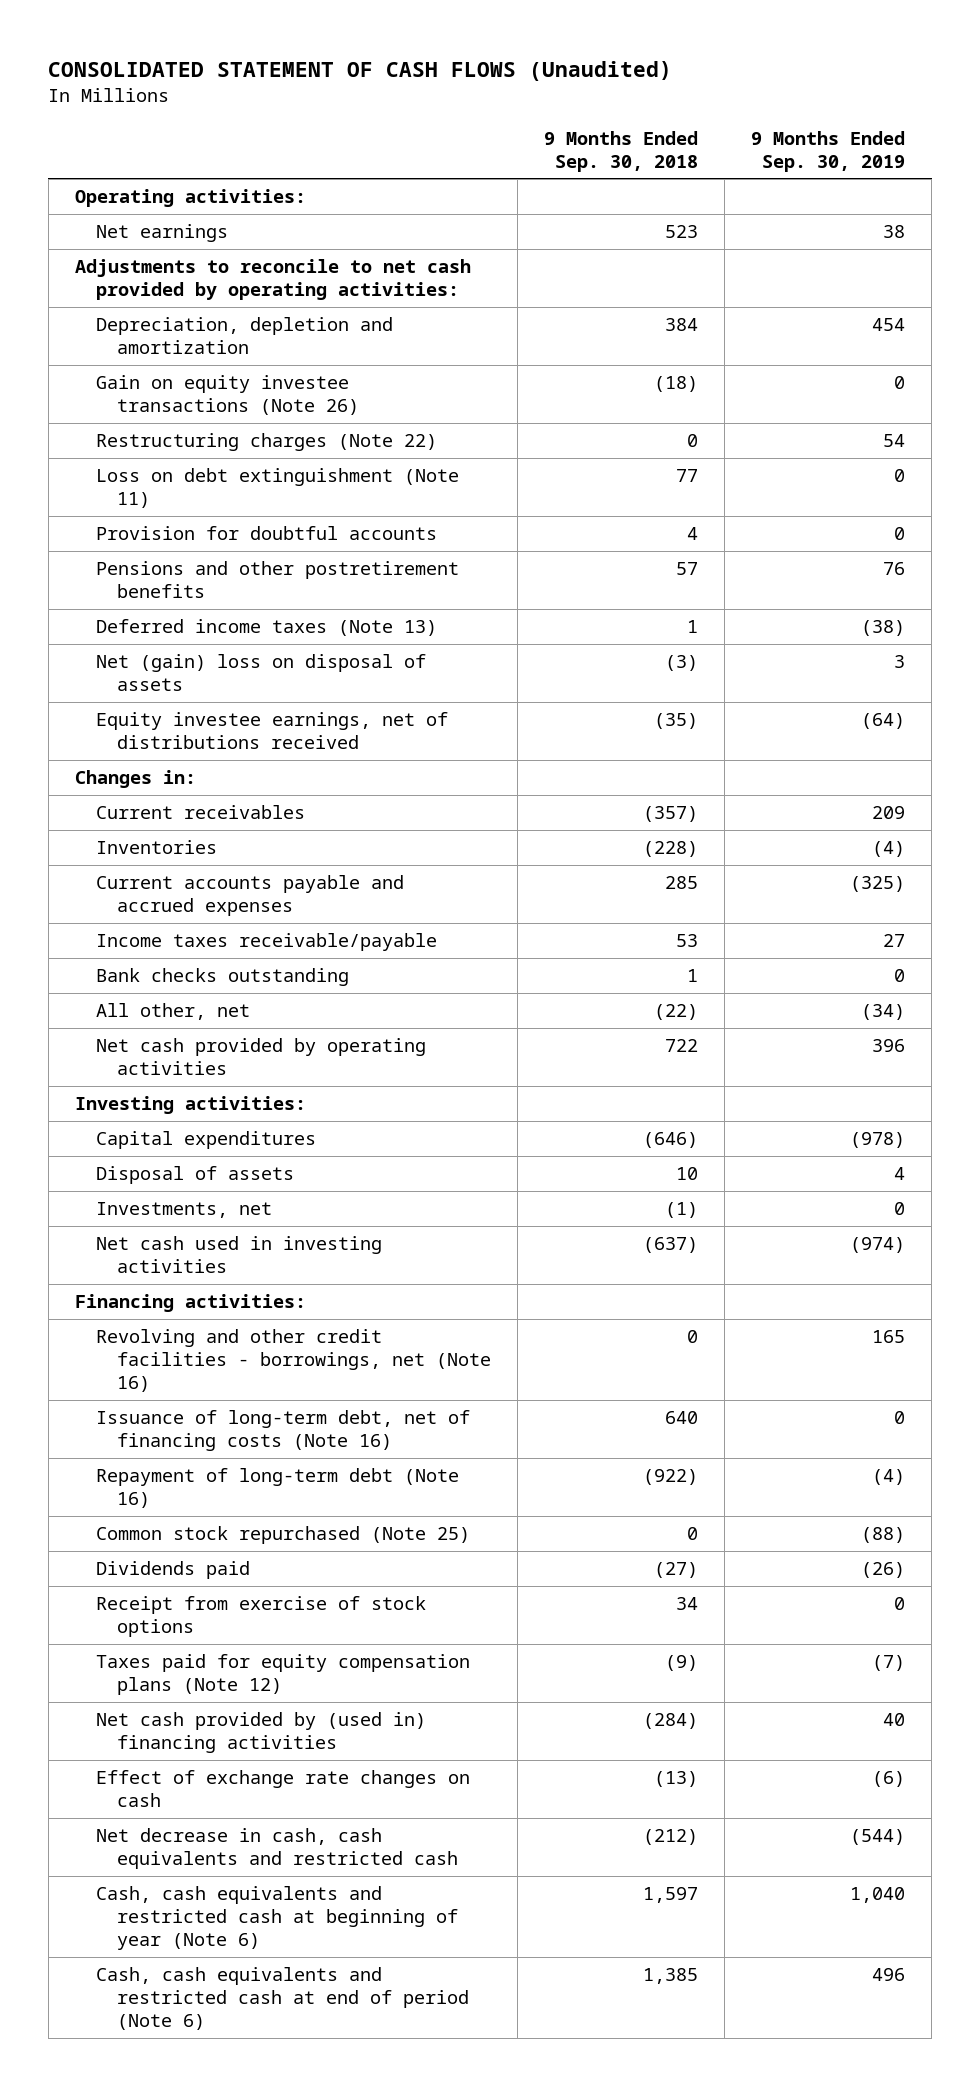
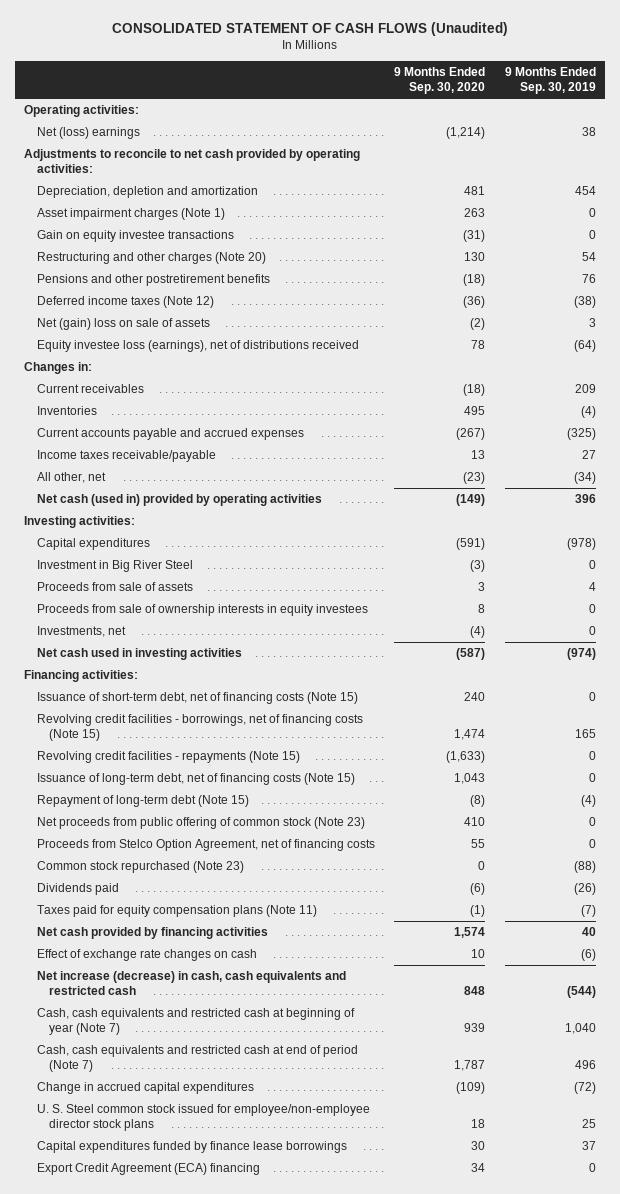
- | 9 Months Ended Sep. 30, 2018 | 9 Months Ended Sep. 30, 2019
+ | 9 Months Ended Sep. 30, 2020 | 9 Months Ended Sep. 30, 2019
- Net earnings | 523 | 38
+ Net (loss) earnings | (1,214) | 38
- Gain on equity investee transactions (Note 26) | (18) | 0
- Restructuring charges (Note 22) | 0 | 54
- Loss on debt extinguishment (Note 11) | 77 | 0
- Provision for doubtful accounts | 4 | 0
+ Asset impairment charges (Note 1) | 263 | 0
+ Gain on equity investee transactions | (31) | 0
+ Restructuring and other charges (Note 20) | 130 | 54
- Deferred income taxes (Note 13) | 1 | (38)
- Net (gain) loss on disposal of assets | (3) | 3
- Equity investee earnings, net of distributions received | (35) | (64)
+ Deferred income taxes (Note 12) | (36) | (38)
+ Net (gain) loss on sale of assets | (2) | 3
+ Equity investee loss (earnings), net of distributions received | 78 | (64)
- Bank checks outstanding | 1 | 0
- Net cash provided by operating activities | 722 | 396
+ Net cash (used in) provided by operating activities | (149) | 396
- Disposal of assets | 10 | 4
+ Investment in Big River Steel | (3) | 0
+ Proceeds from sale of assets | 3 | 4
+ Proceeds from sale of ownership interests in equity investees | 8 | 0
- Revolving and other credit facilities - borrowings, net (Note 16) | 0 | 165
- Issuance of long-term debt, net of financing costs (Note 16) | 640 | 0
- Repayment of long-term debt (Note 16) | (922) | (4)
- Common stock repurchased (Note 25) | 0 | (88)
+ Issuance of short-term debt, net of financing costs (Note 15) | 240 | 0
+ Revolving credit facilities - borrowings, net of financing costs (Note 15) | 1,474 | 165
+ Revolving credit facilities - repayments (Note 15) | (1,633) | 0
+ Issuance of long-term debt, net of financing costs (Note 15) | 1,043 | 0
+ Repayment of long-term debt (Note 15) | (8) | (4)
+ Net proceeds from public offering of common stock (Note 23) | 410 | 0
+ Proceeds from Stelco Option Agreement, net of financing costs | 55 | 0
+ Common stock repurchased (Note 23) | 0 | (88)
- Receipt from exercise of stock options | 34 | 0
- Taxes paid for equity compensation plans (Note 12) | (9) | (7)
- Net cash provided by (used in) financing activities | (284) | 40
+ Taxes paid for equity compensation plans (Note 11) | (1) | (7)
+ Net cash provided by financing activities | 1,574 | 40
- Net decrease in cash, cash equivalents and restricted cash | (212) | (544)
- Cash, cash equivalents and restricted cash at beginning of year (Note 6) | 1,597 | 1,040
- Cash, cash equivalents and restricted cash at end of period (Note 6) | 1,385 | 496
+ Net increase (decrease) in cash, cash equivalents and restricted cash | 848 | (544)
+ Cash, cash equivalents and restricted cash at beginning of year (Note 7) | 939 | 1,040
+ Cash, cash equivalents and restricted cash at end of period (Note 7) | 1,787 | 496
+ Change in accrued capital expenditures | (109) | (72)
+ U. S. Steel common stock issued for employee/non-employee director stock plans | 18 | 25
+ Capital expenditures funded by finance lease borrowings | 30 | 37
+ Export Credit Agreement (ECA) financing | 34 | 0

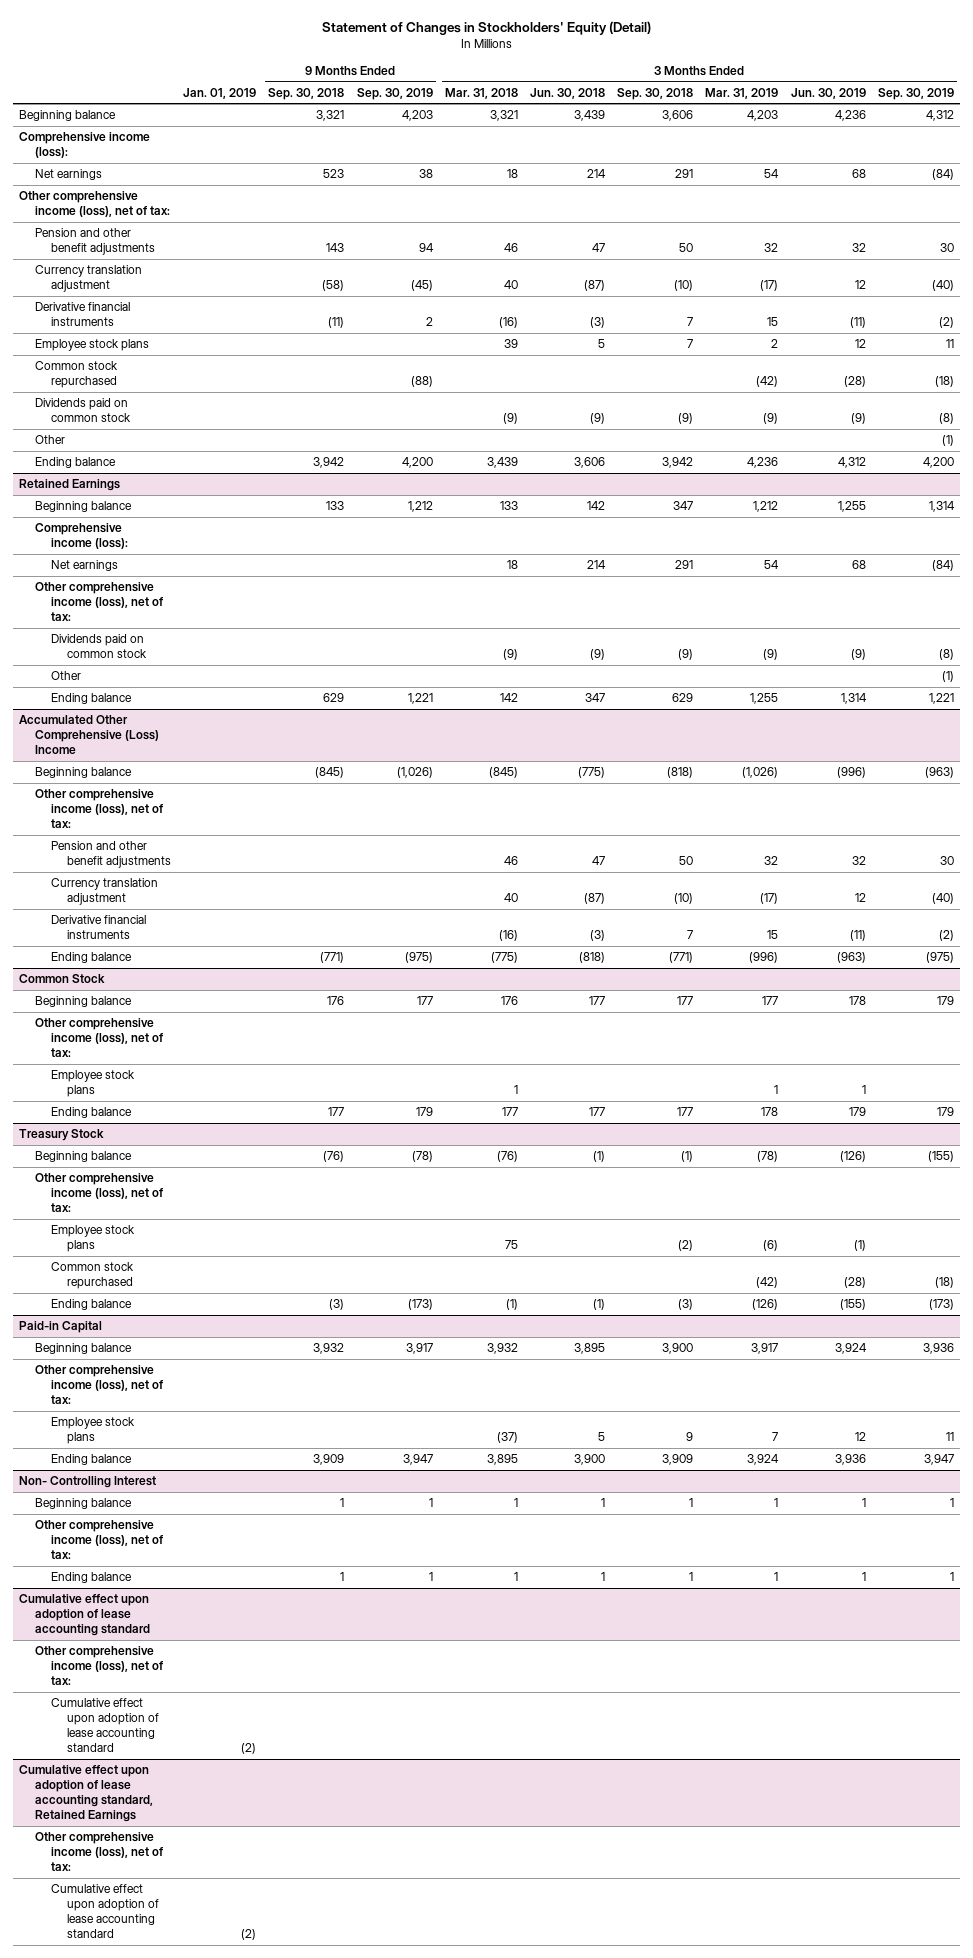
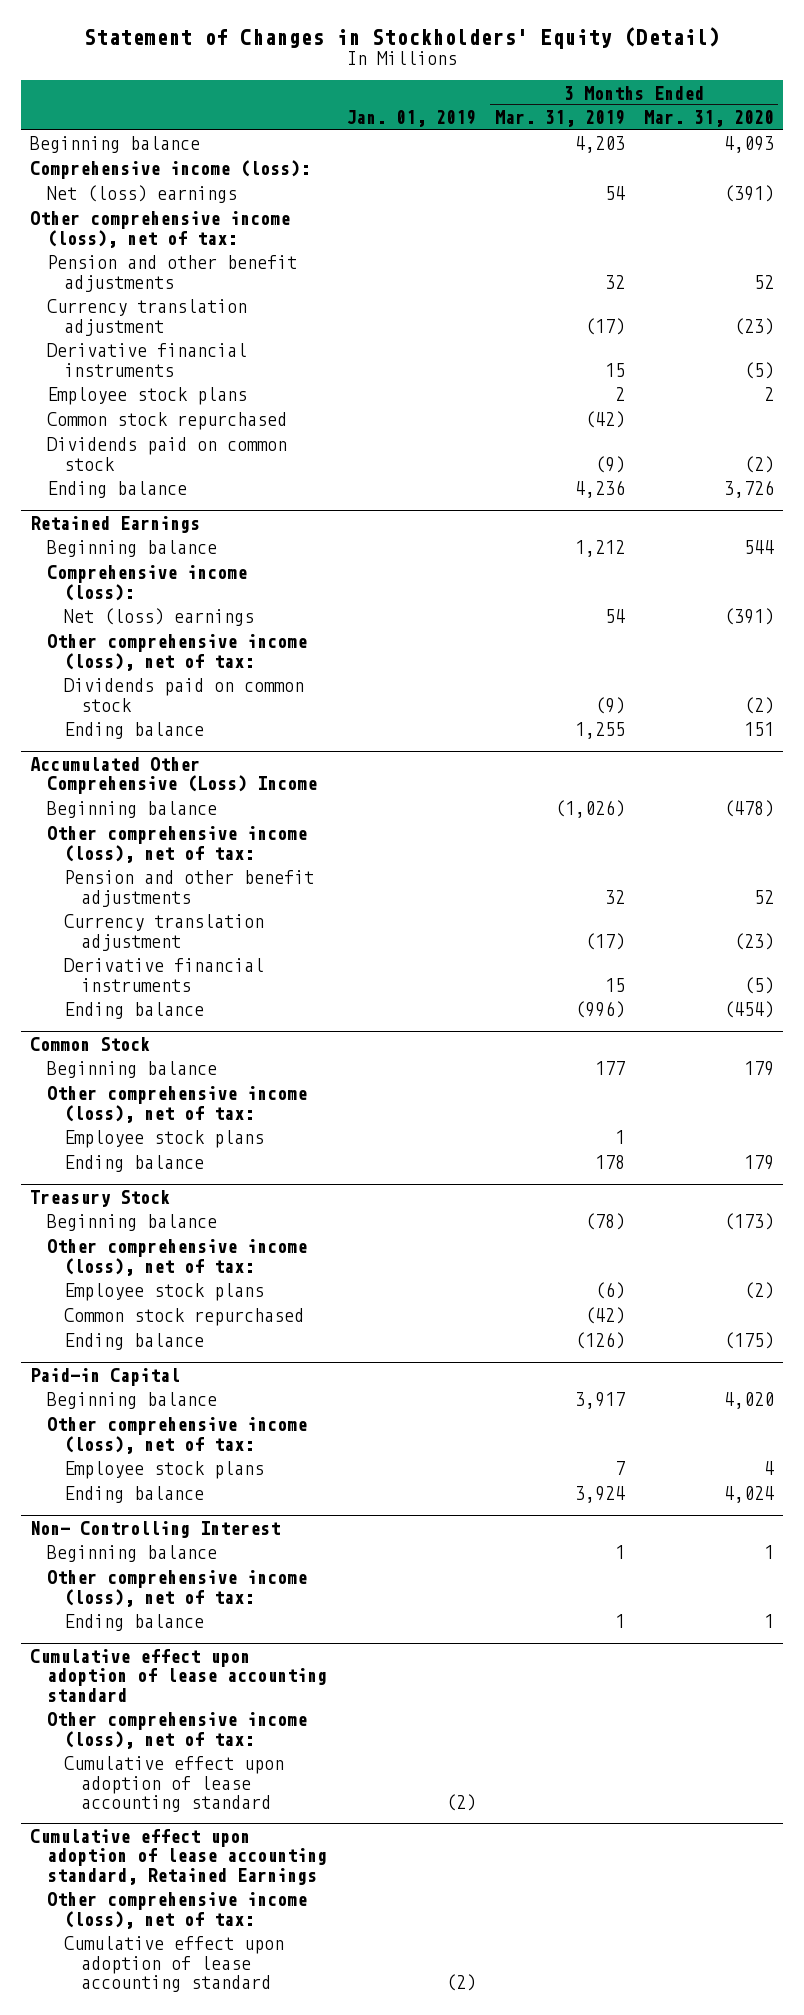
- | Jan. 01, 2019 | 9 Months Ended Sep. 30, 2018 | 9 Months Ended Sep. 30, 2019 | 3 Months Ended Mar. 31, 2018 | 3 Months Ended Jun. 30, 2018 | 3 Months Ended Sep. 30, 2018 | 3 Months Ended Mar. 31, 2019 | 3 Months Ended Jun. 30, 2019 | 3 Months Ended Sep. 30, 2019
+ | Jan. 01, 2019 | 3 Months Ended Mar. 31, 2019 | 3 Months Ended Mar. 31, 2020
- Net earnings | | 523 | 38 | 18 | 214 | 291 | 54 | 68 | (84)
+ Net (loss) earnings | | 54 | (391)
- Other | | | | | | | | | (1)
@ Retained Earnings
- Net earnings | | | | 18 | 214 | 291 | 54 | 68 | (84)
+ Net (loss) earnings | | 54 | (391)
- Other | | | | | | | | | (1)

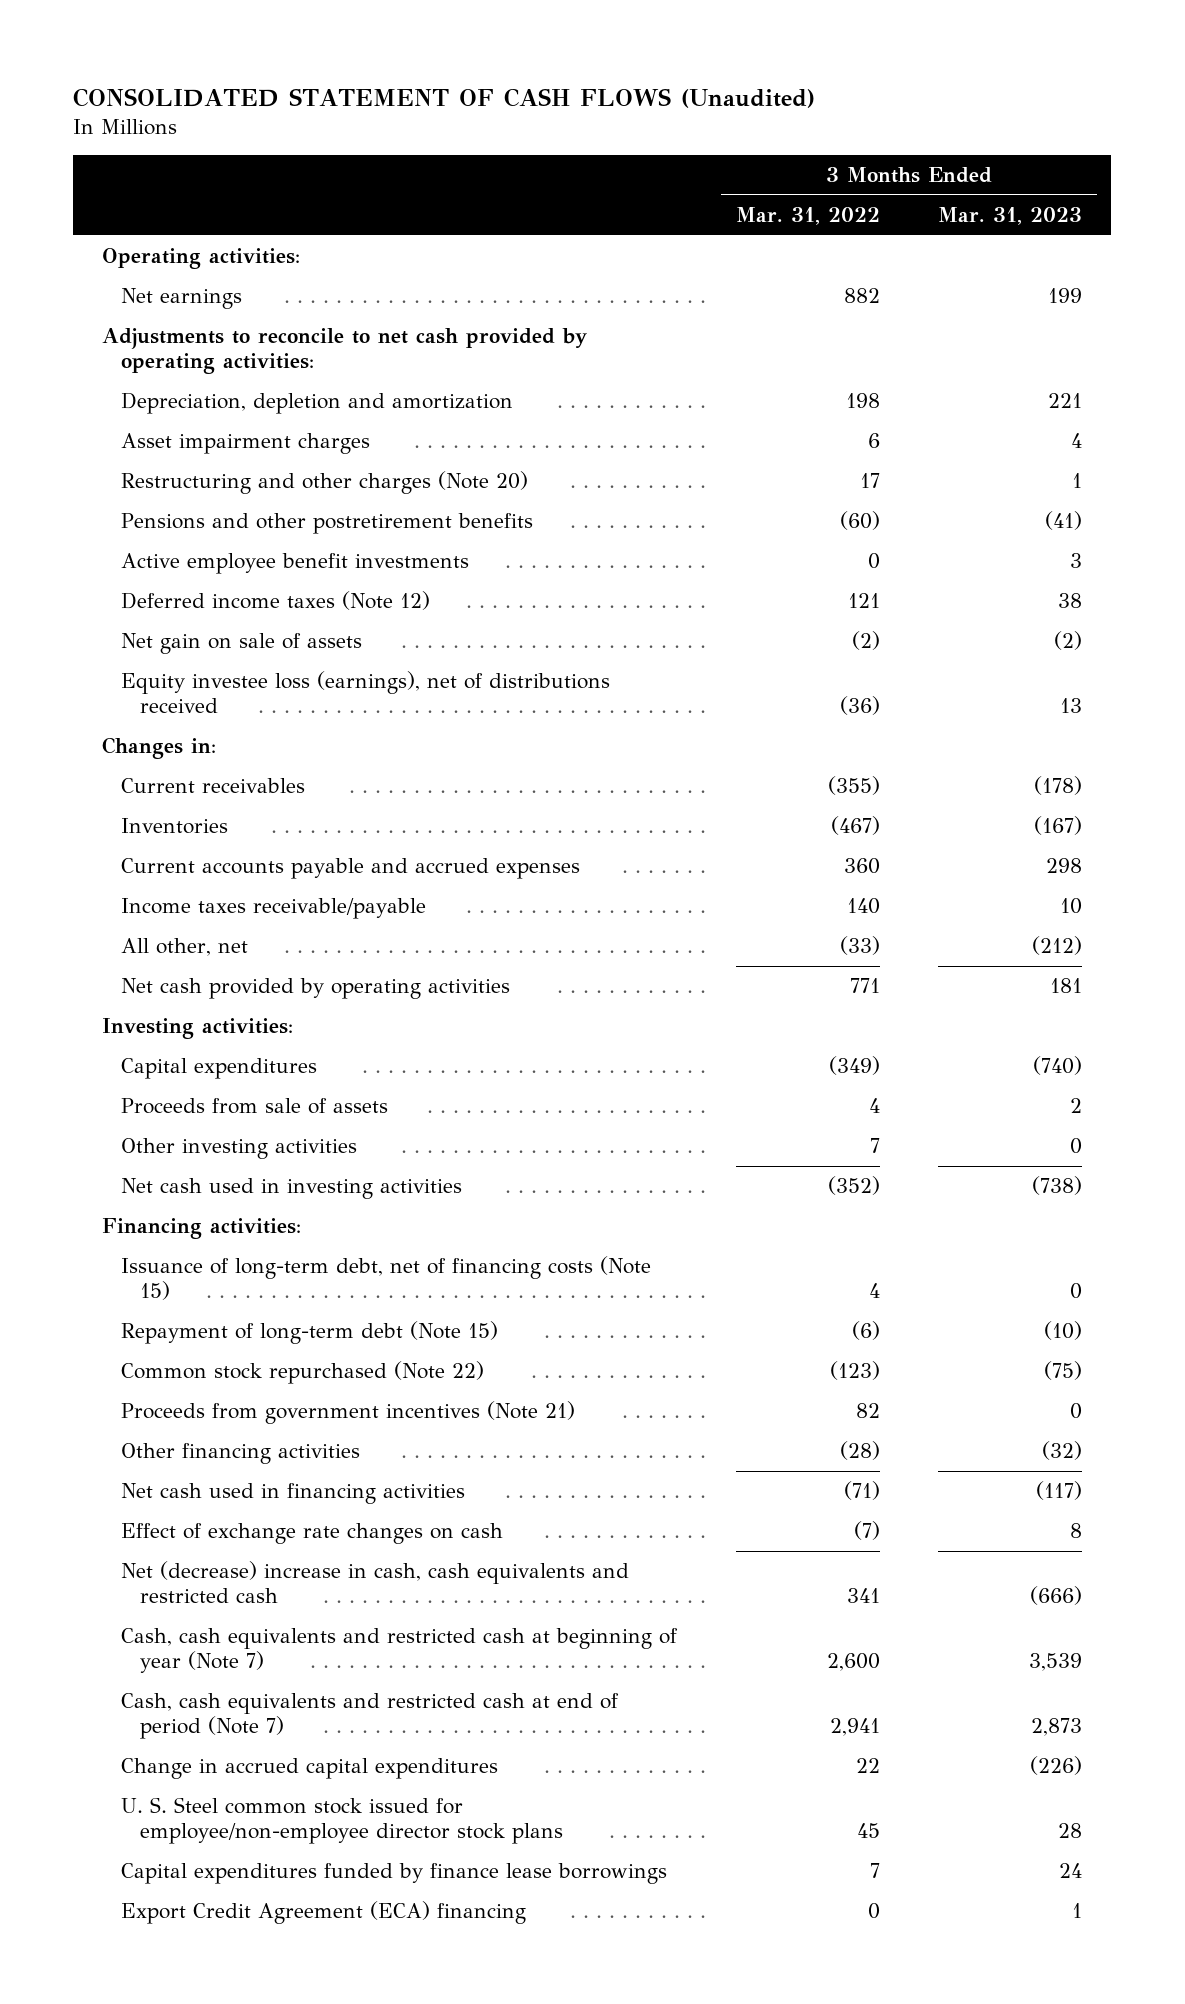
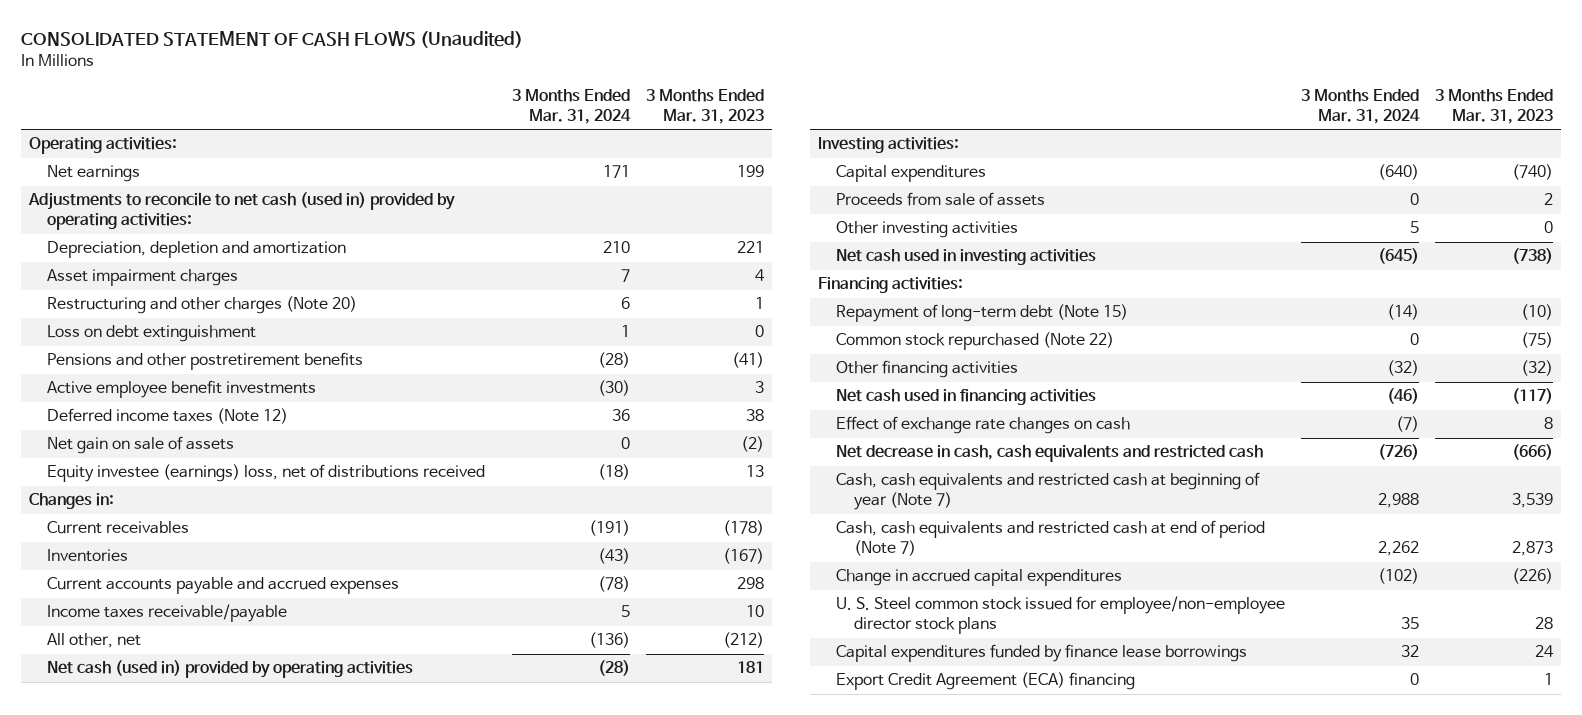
- | 3 Months Ended Mar. 31, 2022 | 3 Months Ended Mar. 31, 2023
+ | 3 Months Ended Mar. 31, 2024 | 3 Months Ended Mar. 31, 2023
- Adjustments to reconcile to net cash provided by operating activities:
+ Adjustments to reconcile to net cash (used in) provided by operating activities:
+ Loss on debt extinguishment | 1 | 0
- Equity investee loss (earnings), net of distributions received | (36) | 13
+ Equity investee (earnings) loss, net of distributions received | (18) | 13
- Net cash provided by operating activities | 771 | 181
+ Net cash (used in) provided by operating activities | (28) | 181
- Issuance of long-term debt, net of financing costs (Note 15) | 4 | 0
- Proceeds from government incentives (Note 21) | 82 | 0
- Net (decrease) increase in cash, cash equivalents and restricted cash | 341 | (666)
+ Net decrease in cash, cash equivalents and restricted cash | (726) | (666)

